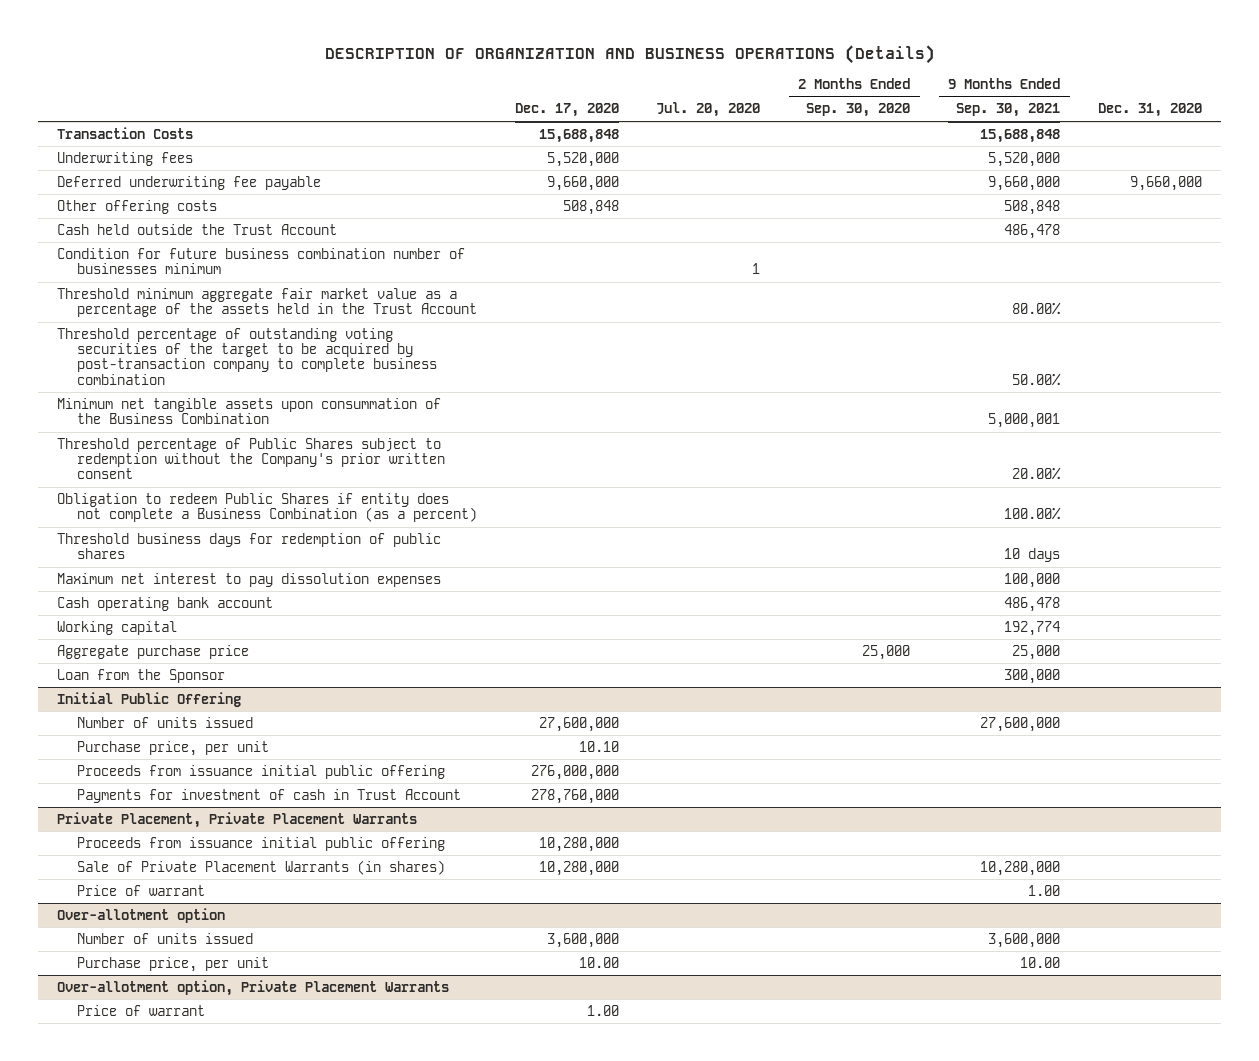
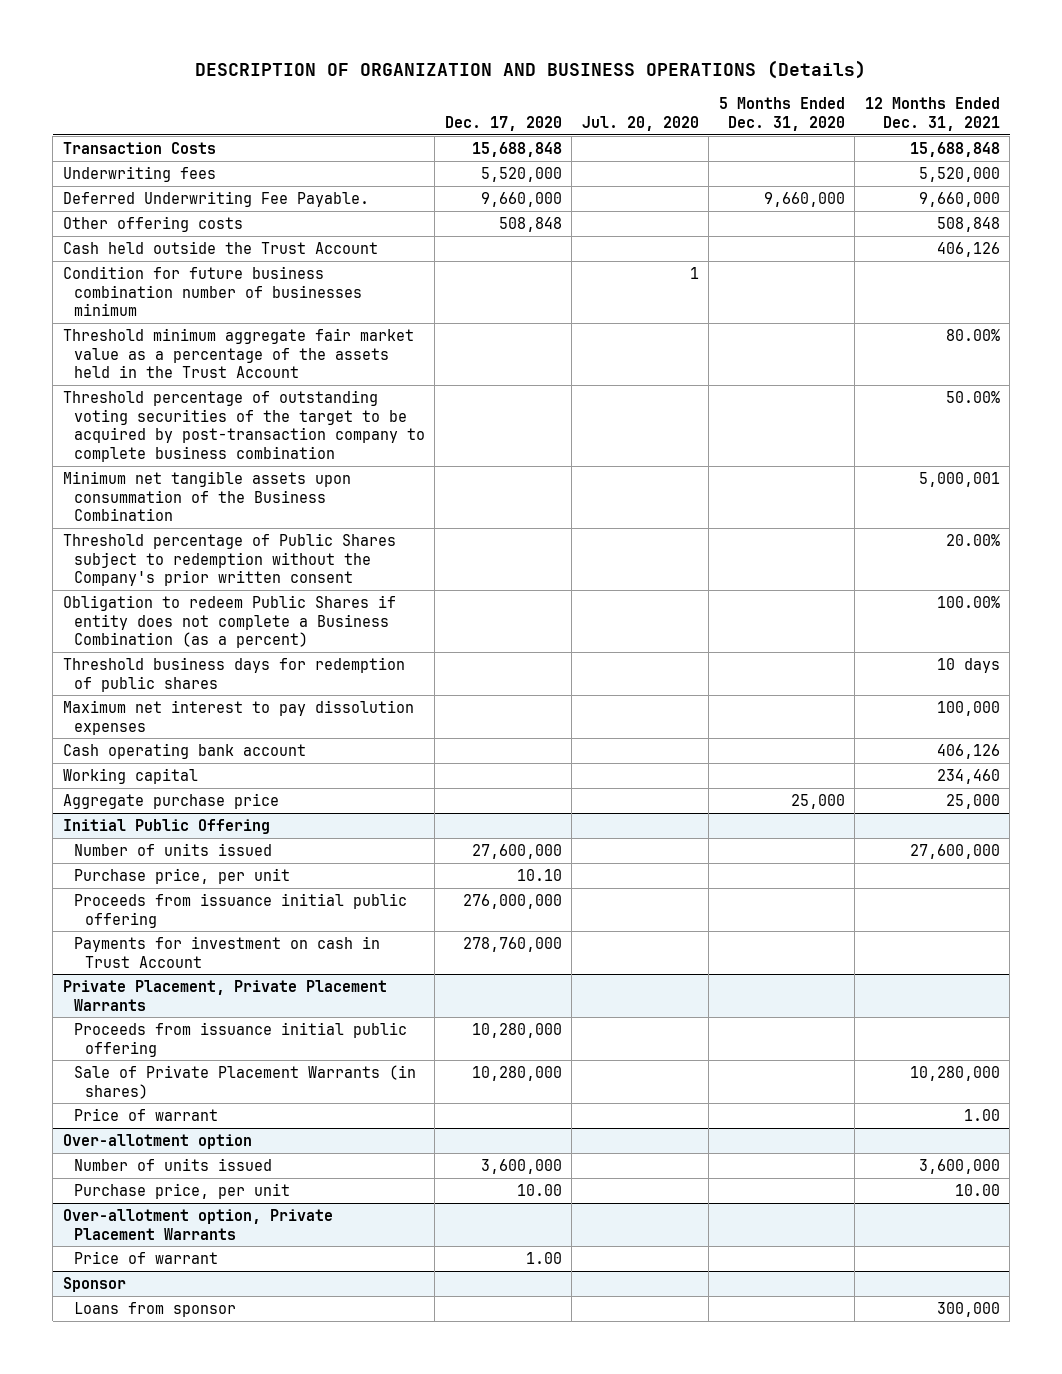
- | Dec. 17, 2020 | Jul. 20, 2020 | 2 Months Ended Sep. 30, 2020 | 9 Months Ended Sep. 30, 2021 | Dec. 31, 2020
+ | Dec. 17, 2020 | Jul. 20, 2020 | 5 Months Ended Dec. 31, 2020 | 12 Months Ended Dec. 31, 2021
- Deferred underwriting fee payable | 9,660,000 | | | 9,660,000 | 9,660,000
+ Deferred Underwriting Fee Payable. | 9,660,000 | | 9,660,000 | 9,660,000
- Loan from the Sponsor | | | | 300,000 |
@ Initial Public Offering
- Payments for investment of cash in Trust Account | 278,760,000 | | | |
+ Payments for investment on cash in Trust Account | 278,760,000 | | |
+ Sponsor
+ Loans from sponsor | | | | 300,000

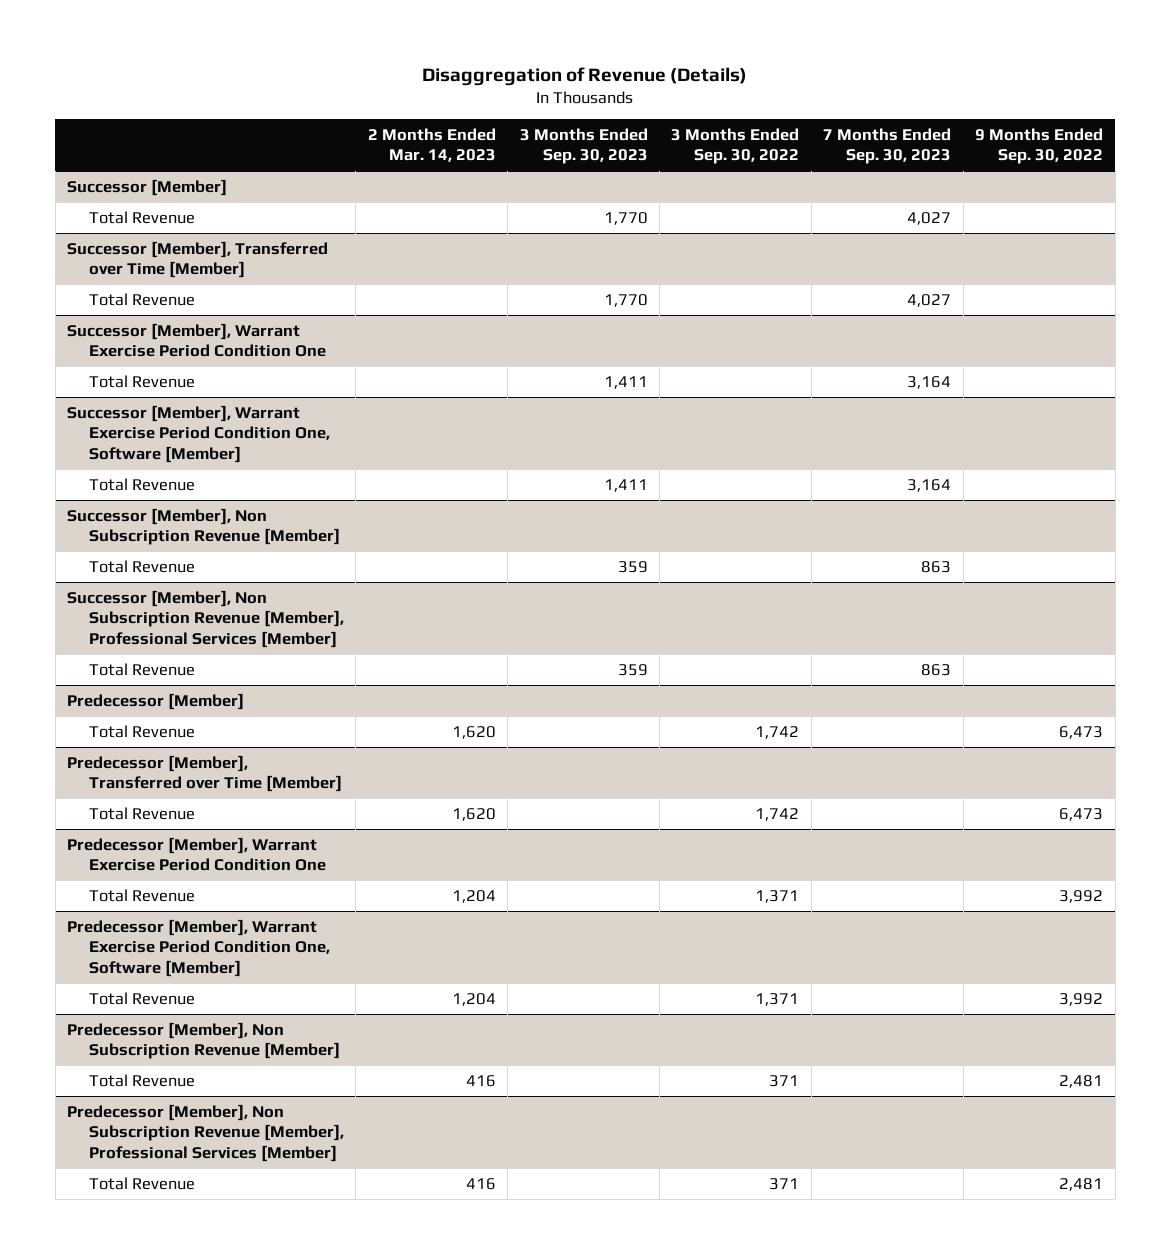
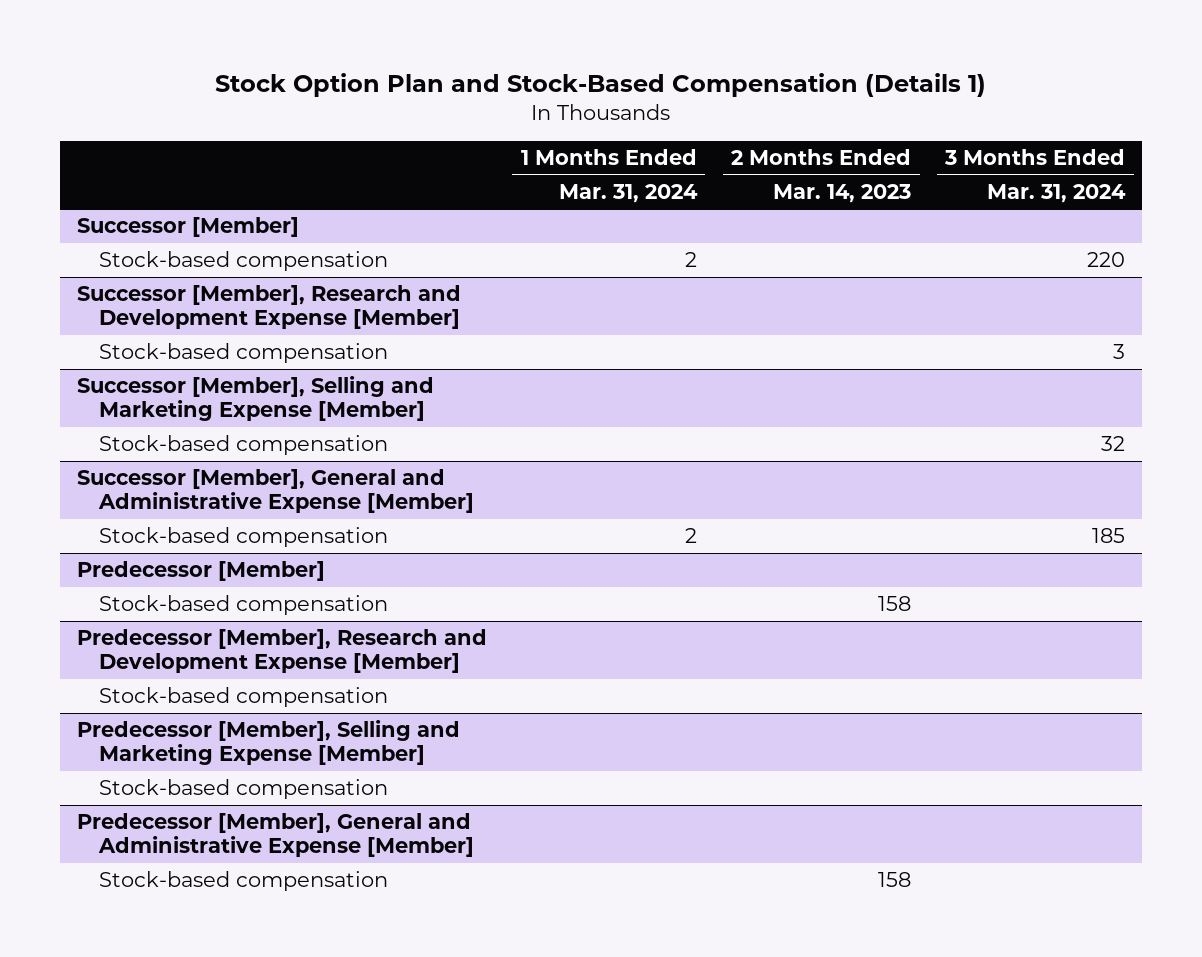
- Disaggregation of Revenue (Details)
+ Stock Option Plan and Stock-Based Compensation (Details 1)
- | 2 Months Ended Mar. 14, 2023 | 3 Months Ended Sep. 30, 2023 | 3 Months Ended Sep. 30, 2022 | 7 Months Ended Sep. 30, 2023 | 9 Months Ended Sep. 30, 2022
+ | 1 Months Ended Mar. 31, 2024 | 2 Months Ended Mar. 14, 2023 | 3 Months Ended Mar. 31, 2024
@ Successor [Member]
- Total Revenue | | 1,770 | | 4,027 |
- Successor [Member], Transferred over Time [Member]
- Total Revenue | | 1,770 | | 4,027 |
- Successor [Member], Warrant Exercise Period Condition One
- Total Revenue | | 1,411 | | 3,164 |
- Successor [Member], Warrant Exercise Period Condition One, Software [Member]
- Total Revenue | | 1,411 | | 3,164 |
- Successor [Member], Non Subscription Revenue [Member]
- Total Revenue | | 359 | | 863 |
- Successor [Member], Non Subscription Revenue [Member], Professional Services [Member]
- Total Revenue | | 359 | | 863 |
@ Successor [Member]
+ Stock-based compensation | 2 | | 220
+ Successor [Member], Research and Development Expense [Member]
+ Stock-based compensation | | | 3
+ Successor [Member], Selling and Marketing Expense [Member]
+ Stock-based compensation | | | 32
+ Successor [Member], General and Administrative Expense [Member]
+ Stock-based compensation | 2 | | 185
@ Predecessor [Member]
- Total Revenue | 1,620 | | 1,742 | | 6,473
- Predecessor [Member], Transferred over Time [Member]
- Total Revenue | 1,620 | | 1,742 | | 6,473
- Predecessor [Member], Warrant Exercise Period Condition One
- Total Revenue | 1,204 | | 1,371 | | 3,992
- Predecessor [Member], Warrant Exercise Period Condition One, Software [Member]
- Total Revenue | 1,204 | | 1,371 | | 3,992
- Predecessor [Member], Non Subscription Revenue [Member]
- Total Revenue | 416 | | 371 | | 2,481
- Predecessor [Member], Non Subscription Revenue [Member], Professional Services [Member]
- Total Revenue | 416 | | 371 | | 2,481
@ Predecessor [Member]
+ Stock-based compensation | | 158 |
+ Predecessor [Member], Research and Development Expense [Member]
+ Stock-based compensation
+ Predecessor [Member], Selling and Marketing Expense [Member]
+ Stock-based compensation
+ Predecessor [Member], General and Administrative Expense [Member]
+ Stock-based compensation | | 158 |

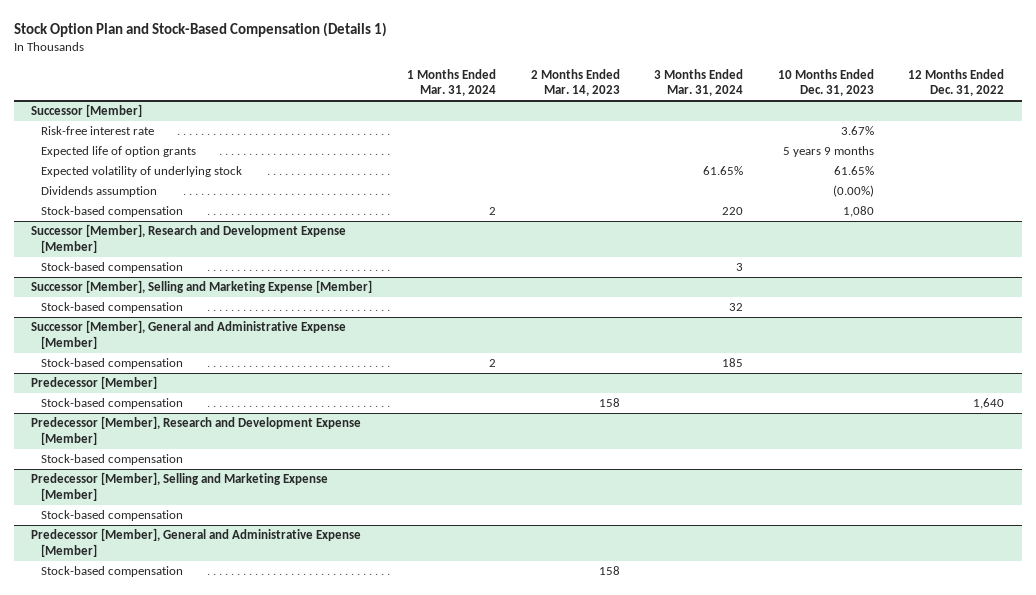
- | 1 Months Ended Mar. 31, 2024 | 2 Months Ended Mar. 14, 2023 | 3 Months Ended Mar. 31, 2024
+ | 1 Months Ended Mar. 31, 2024 | 2 Months Ended Mar. 14, 2023 | 3 Months Ended Mar. 31, 2024 | 10 Months Ended Dec. 31, 2023 | 12 Months Ended Dec. 31, 2022
@ Successor [Member]
+ Risk-free interest rate | | | | 3.67% |
+ Expected life of option grants | | | | 5 years 9 months |
+ Expected volatility of underlying stock | | | 61.65% | 61.65% |
+ Dividends assumption | | | | (0.00%) |

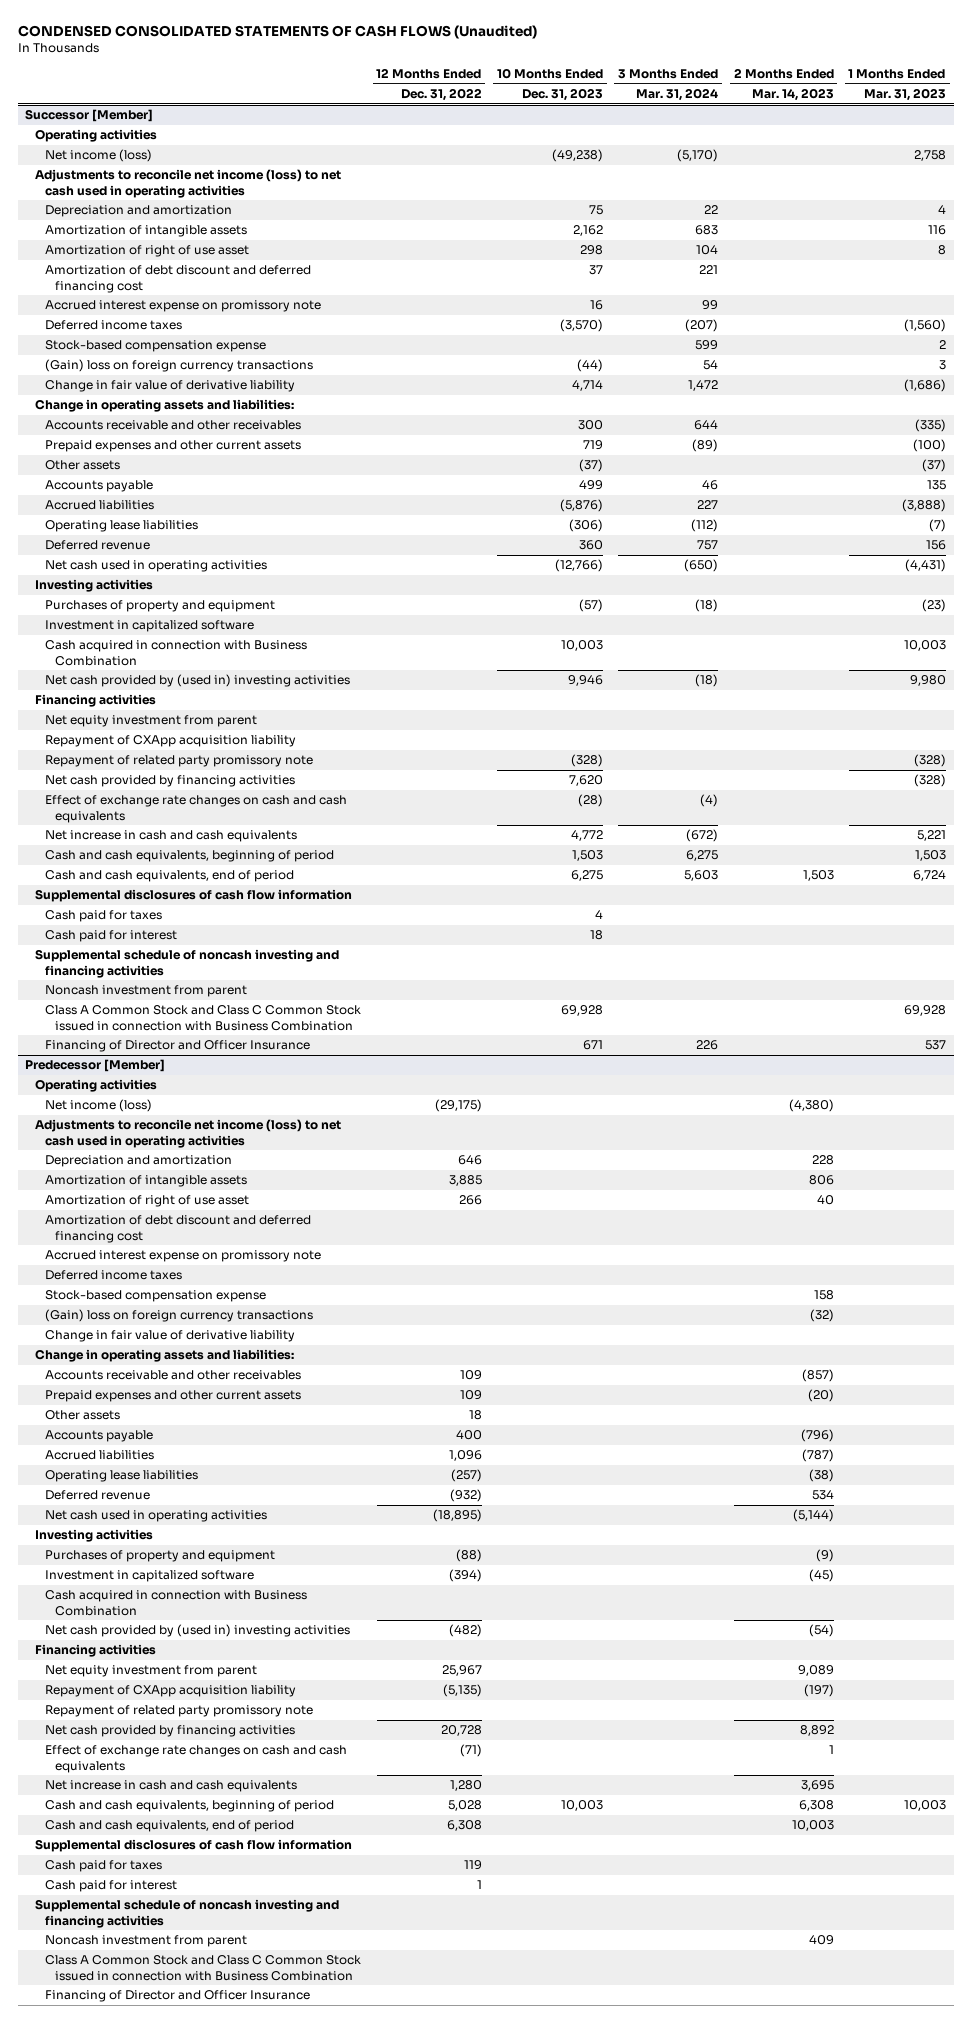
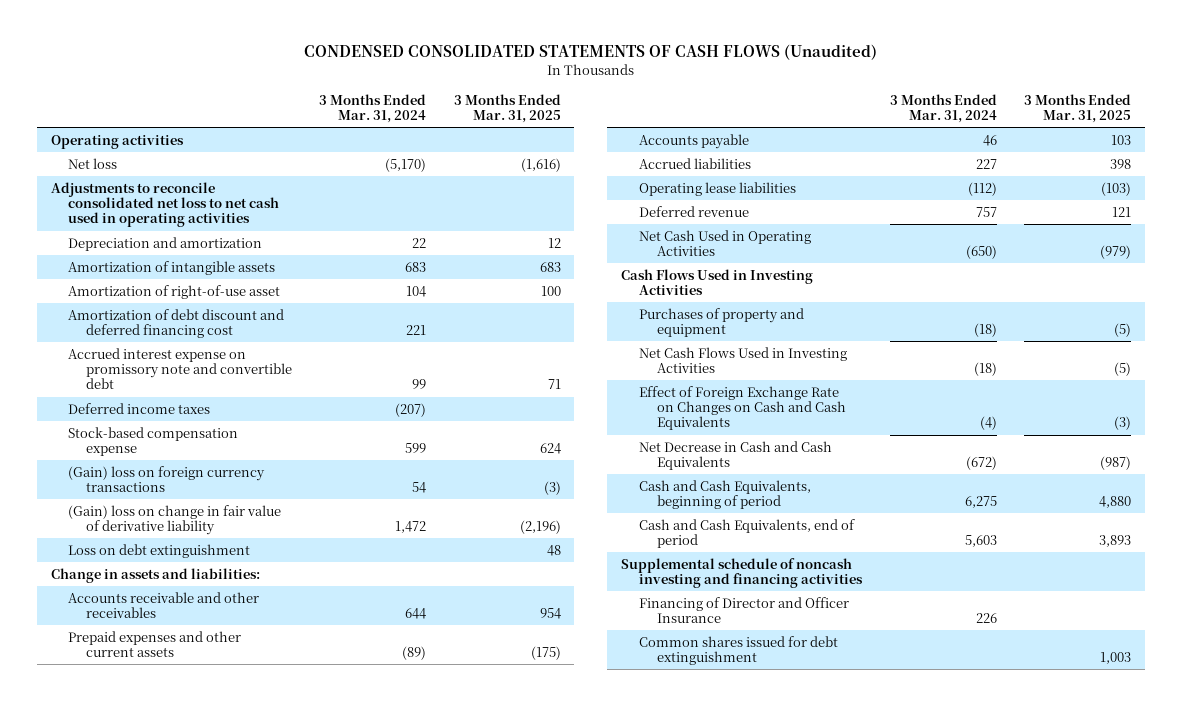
- | 12 Months Ended Dec. 31, 2022 | 10 Months Ended Dec. 31, 2023 | 3 Months Ended Mar. 31, 2024 | 2 Months Ended Mar. 14, 2023 | 1 Months Ended Mar. 31, 2023
+ | 3 Months Ended Mar. 31, 2024 | 3 Months Ended Mar. 31, 2025
- Successor [Member]
- Net income (loss) | | (49,238) | (5,170) | | 2,758
- Adjustments to reconcile net income (loss) to net cash used in operating activities
+ Net loss | (5,170) | (1,616)
+ Adjustments to reconcile consolidated net loss to net cash used in operating activities
- Amortization of right of use asset | | 298 | 104 | | 8
+ Amortization of right-of-use asset | 104 | 100
- Accrued interest expense on promissory note | | 16 | 99 | |
+ Accrued interest expense on promissory note and convertible debt | 99 | 71
- Change in fair value of derivative liability | | 4,714 | 1,472 | | (1,686)
- Change in operating assets and liabilities:
+ (Gain) loss on change in fair value of derivative liability | 1,472 | (2,196)
+ Loss on debt extinguishment | | 48
+ Change in assets and liabilities:
- Other assets | | (37) | | | (37)
- Net cash used in operating activities | | (12,766) | (650) | | (4,431)
- Investing activities
+ Net Cash Used in Operating Activities | (650) | (979)
+ Cash Flows Used in Investing Activities
- Investment in capitalized software
- Cash acquired in connection with Business Combination | | 10,003 | | | 10,003
- Net cash provided by (used in) investing activities | | 9,946 | (18) | | 9,980
- Financing activities
- Net equity investment from parent
- Repayment of CXApp acquisition liability
- Repayment of related party promissory note | | (328) | | | (328)
- Net cash provided by financing activities | | 7,620 | | | (328)
- Effect of exchange rate changes on cash and cash equivalents | | (28) | (4) | |
- Net increase in cash and cash equivalents | | 4,772 | (672) | | 5,221
- Cash and cash equivalents, beginning of period | | 1,503 | 6,275 | | 1,503
- Cash and cash equivalents, end of period | | 6,275 | 5,603 | 1,503 | 6,724
- Supplemental disclosures of cash flow information
- Cash paid for taxes | | 4 | | |
- Cash paid for interest | | 18 | | |
+ Net Cash Flows Used in Investing Activities | (18) | (5)
+ Effect of Foreign Exchange Rate on Changes on Cash and Cash Equivalents | (4) | (3)
+ Net Decrease in Cash and Cash Equivalents | (672) | (987)
+ Cash and Cash Equivalents, beginning of period | 6,275 | 4,880
+ Cash and Cash Equivalents, end of period | 5,603 | 3,893
- Noncash investment from parent
- Class A Common Stock and Class C Common Stock issued in connection with Business Combination | | 69,928 | | | 69,928
- Predecessor [Member]
- Operating activities
- Net income (loss) | (29,175) | | | (4,380) |
- Adjustments to reconcile net income (loss) to net cash used in operating activities
- Depreciation and amortization | 646 | | | 228 |
- Amortization of intangible assets | 3,885 | | | 806 |
- Amortization of right of use asset | 266 | | | 40 |
- Amortization of debt discount and deferred financing cost
- Accrued interest expense on promissory note
- Deferred income taxes
- Stock-based compensation expense | | | | 158 |
- (Gain) loss on foreign currency transactions | | | | (32) |
- Change in fair value of derivative liability
- Change in operating assets and liabilities:
- Accounts receivable and other receivables | 109 | | | (857) |
- Prepaid expenses and other current assets | 109 | | | (20) |
- Other assets | 18 | | | |
- Accounts payable | 400 | | | (796) |
- Accrued liabilities | 1,096 | | | (787) |
- Operating lease liabilities | (257) | | | (38) |
- Deferred revenue | (932) | | | 534 |
- Net cash used in operating activities | (18,895) | | | (5,144) |
- Investing activities
- Purchases of property and equipment | (88) | | | (9) |
- Investment in capitalized software | (394) | | | (45) |
- Cash acquired in connection with Business Combination
- Net cash provided by (used in) investing activities | (482) | | | (54) |
- Financing activities
- Net equity investment from parent | 25,967 | | | 9,089 |
- Repayment of CXApp acquisition liability | (5,135) | | | (197) |
- Repayment of related party promissory note
- Net cash provided by financing activities | 20,728 | | | 8,892 |
- Effect of exchange rate changes on cash and cash equivalents | (71) | | | 1 |
- Net increase in cash and cash equivalents | 1,280 | | | 3,695 |
- Cash and cash equivalents, beginning of period | 5,028 | 10,003 | | 6,308 | 10,003
- Cash and cash equivalents, end of period | 6,308 | | | 10,003 |
- Supplemental disclosures of cash flow information
- Cash paid for taxes | 119 | | | |
- Cash paid for interest | 1 | | | |
- Supplemental schedule of noncash investing and financing activities
- Noncash investment from parent | | | | 409 |
- Class A Common Stock and Class C Common Stock issued in connection with Business Combination
- Financing of Director and Officer Insurance
+ Common shares issued for debt extinguishment | | 1,003

